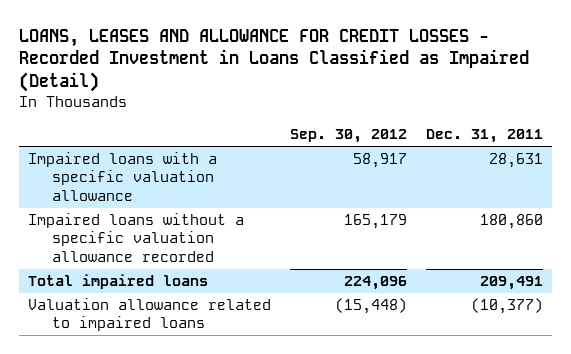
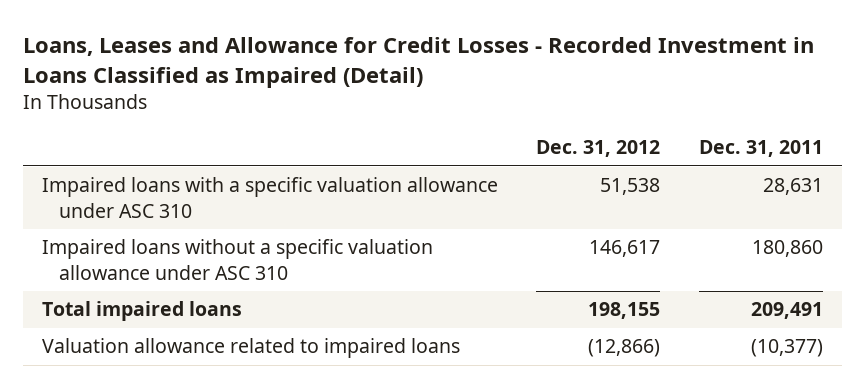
- LOANS, LEASES AND ALLOWANCE FOR CREDIT LOSSES - Recorded Investment in Loans Classified as Impaired (Detail)
+ Loans, Leases and Allowance for Credit Losses - Recorded Investment in Loans Classified as Impaired (Detail)
- | Sep. 30, 2012 | Dec. 31, 2011
+ | Dec. 31, 2012 | Dec. 31, 2011
- Impaired loans with a specific valuation allowance | 58,917 | 28,631
- Impaired loans without a specific valuation allowance recorded | 165,179 | 180,860
+ Impaired loans with a specific valuation allowance under ASC 310 | 51,538 | 28,631
+ Impaired loans without a specific valuation allowance under ASC 310 | 146,617 | 180,860

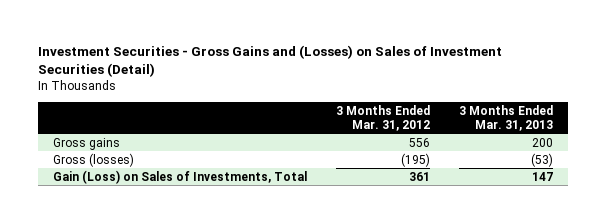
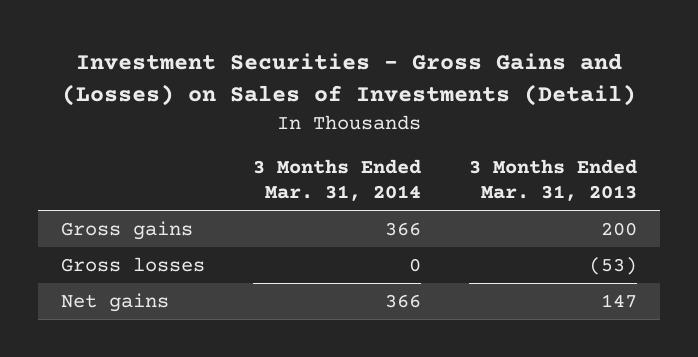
- Investment Securities - Gross Gains and (Losses) on Sales of Investment Securities (Detail)
+ Investment Securities - Gross Gains and (Losses) on Sales of Investments (Detail)
- | 3 Months Ended Mar. 31, 2012 | 3 Months Ended Mar. 31, 2013
+ | 3 Months Ended Mar. 31, 2014 | 3 Months Ended Mar. 31, 2013
- Gross (losses) | (195) | (53)
- Gain (Loss) on Sales of Investments, Total | 361 | 147
+ Gross losses | 0 | (53)
+ Net gains | 366 | 147

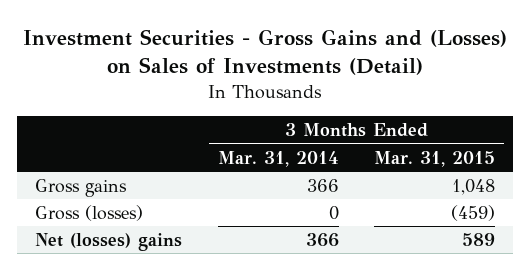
- | 3 Months Ended Mar. 31, 2014 | 3 Months Ended Mar. 31, 2013
+ | 3 Months Ended Mar. 31, 2014 | 3 Months Ended Mar. 31, 2015
- Gross losses | 0 | (53)
- Net gains | 366 | 147
+ Gross (losses) | 0 | (459)
+ Net (losses) gains | 366 | 589

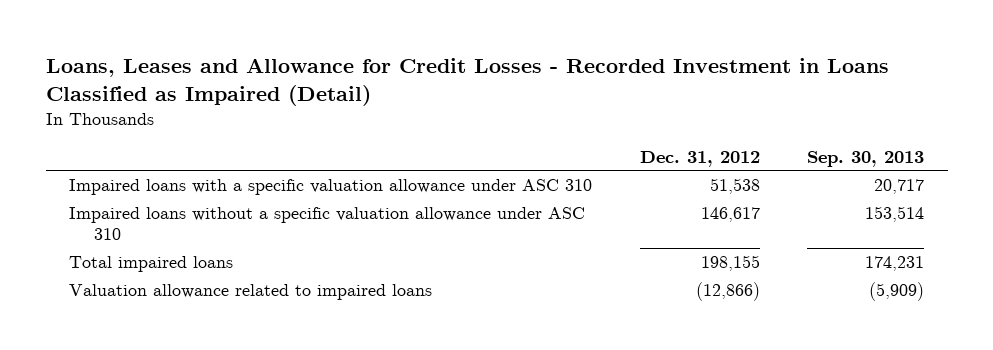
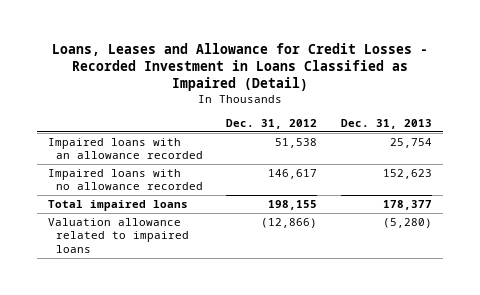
- | Dec. 31, 2012 | Sep. 30, 2013
+ | Dec. 31, 2012 | Dec. 31, 2013
- Impaired loans with a specific valuation allowance under ASC 310 | 51,538 | 20,717
- Impaired loans without a specific valuation allowance under ASC 310 | 146,617 | 153,514
+ Impaired loans with an allowance recorded | 51,538 | 25,754
+ Impaired loans with no allowance recorded | 146,617 | 152,623

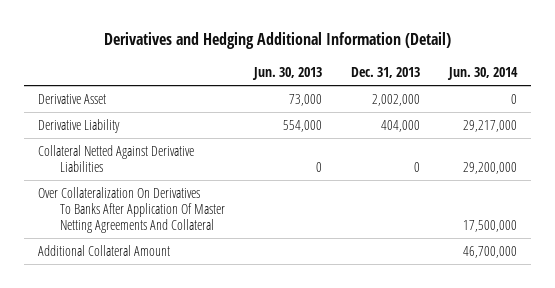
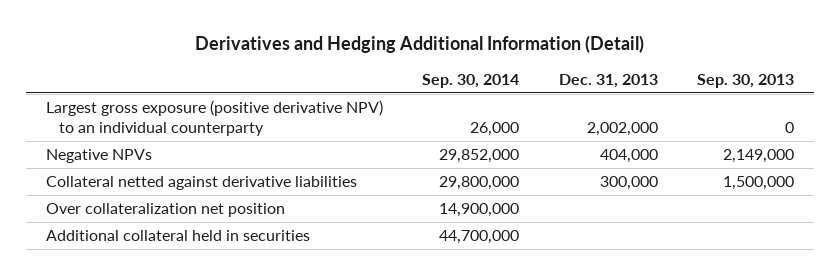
- | Jun. 30, 2013 | Dec. 31, 2013 | Jun. 30, 2014
+ | Sep. 30, 2014 | Dec. 31, 2013 | Sep. 30, 2013
- Derivative Asset | 73,000 | 2,002,000 | 0
- Derivative Liability | 554,000 | 404,000 | 29,217,000
- Collateral Netted Against Derivative Liabilities | 0 | 0 | 29,200,000
- Over Collateralization On Derivatives To Banks After Application Of Master Netting Agreements And Collateral | | | 17,500,000
- Additional Collateral Amount | | | 46,700,000
+ Largest gross exposure (positive derivative NPV) to an individual counterparty | 26,000 | 2,002,000 | 0
+ Negative NPVs | 29,852,000 | 404,000 | 2,149,000
+ Collateral netted against derivative liabilities | 29,800,000 | 300,000 | 1,500,000
+ Over collateralization net position | 14,900,000 | |
+ Additional collateral held in securities | 44,700,000 | |

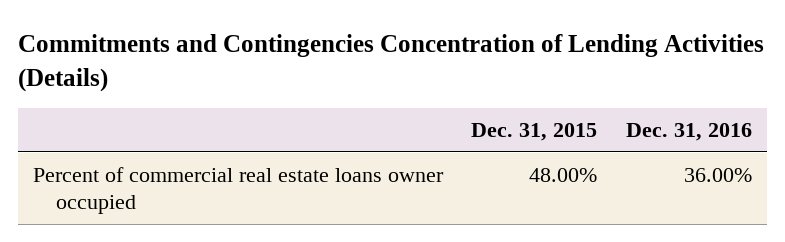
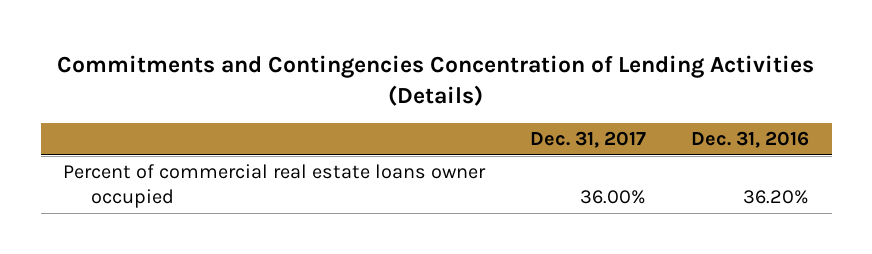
- | Dec. 31, 2015 | Dec. 31, 2016
+ | Dec. 31, 2017 | Dec. 31, 2016
- Percent of commercial real estate loans owner occupied | 48.00% | 36.00%
+ Percent of commercial real estate loans owner occupied | 36.00% | 36.20%

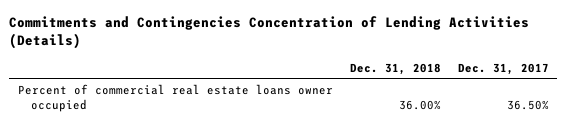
- | Dec. 31, 2017 | Dec. 31, 2016
+ | Dec. 31, 2018 | Dec. 31, 2017
- Percent of commercial real estate loans owner occupied | 36.00% | 36.20%
+ Percent of commercial real estate loans owner occupied | 36.00% | 36.50%

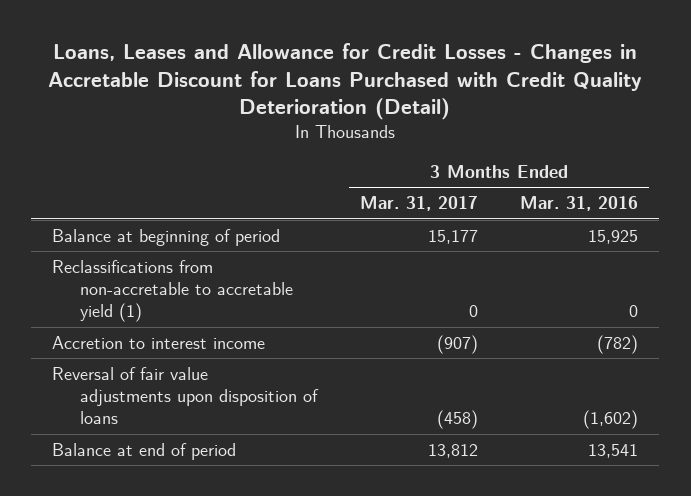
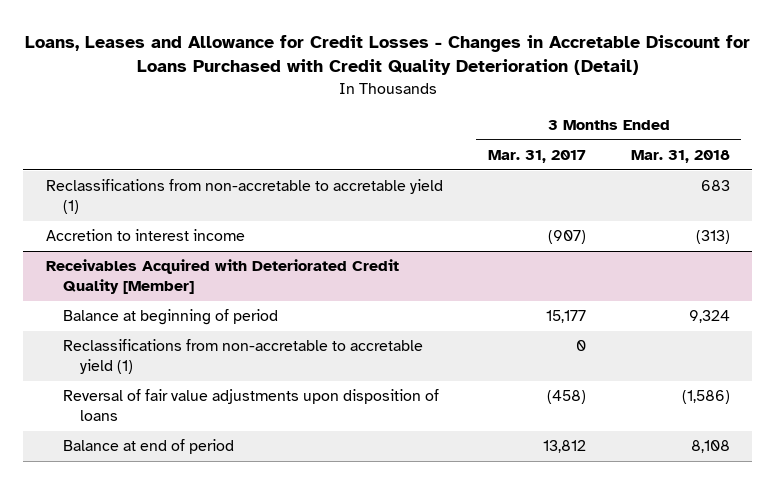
- | 3 Months Ended Mar. 31, 2017 | 3 Months Ended Mar. 31, 2016
+ | 3 Months Ended Mar. 31, 2017 | 3 Months Ended Mar. 31, 2018
+ Reclassifications from non-accretable to accretable yield (1) | | 683
moved up: Accretion to interest income | (907) | (313)
+ Receivables Acquired with Deteriorated Credit Quality [Member]

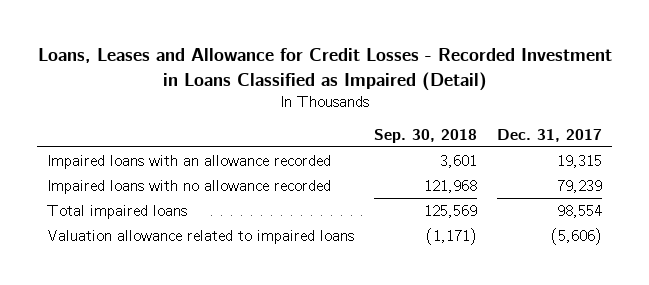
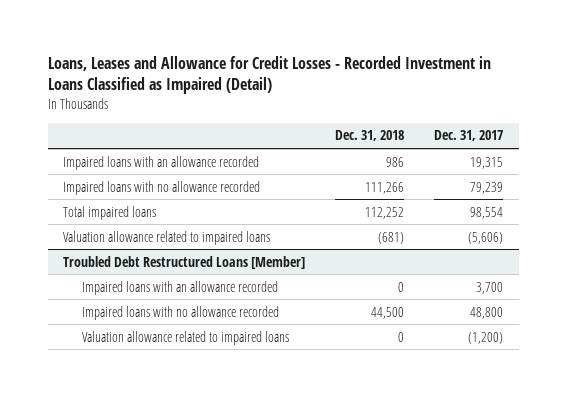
- | Sep. 30, 2018 | Dec. 31, 2017
+ | Dec. 31, 2018 | Dec. 31, 2017
+ Troubled Debt Restructured Loans [Member]
+ Impaired loans with an allowance recorded | 0 | 3,700
+ Impaired loans with no allowance recorded | 44,500 | 48,800
+ Valuation allowance related to impaired loans | 0 | (1,200)

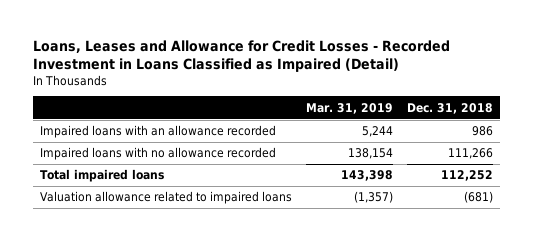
- | Dec. 31, 2018 | Dec. 31, 2017
+ | Mar. 31, 2019 | Dec. 31, 2018
- Troubled Debt Restructured Loans [Member]
- Impaired loans with an allowance recorded | 0 | 3,700
- Impaired loans with no allowance recorded | 44,500 | 48,800
- Valuation allowance related to impaired loans | 0 | (1,200)

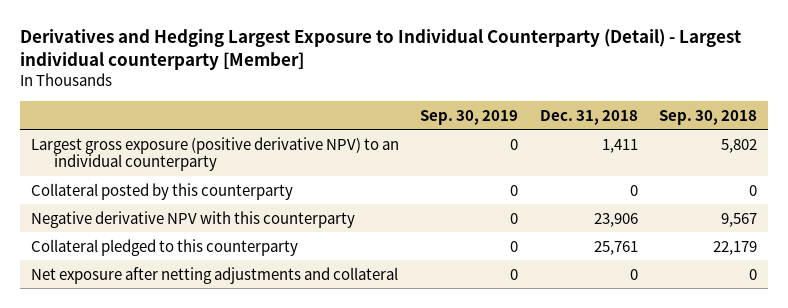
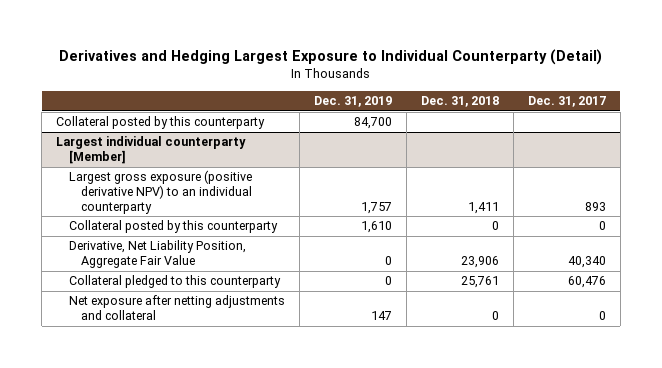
- Derivatives and Hedging Largest Exposure to Individual Counterparty (Detail) - Largest individual counterparty [Member]
+ Derivatives and Hedging Largest Exposure to Individual Counterparty (Detail)
- | Sep. 30, 2019 | Dec. 31, 2018 | Sep. 30, 2018
+ | Dec. 31, 2019 | Dec. 31, 2018 | Dec. 31, 2017
+ Collateral posted by this counterparty | 84,700 | |
+ Largest individual counterparty [Member]
- Negative derivative NPV with this counterparty | 0 | 23,906 | 9,567
+ Derivative, Net Liability Position, Aggregate Fair Value | 0 | 23,906 | 40,340

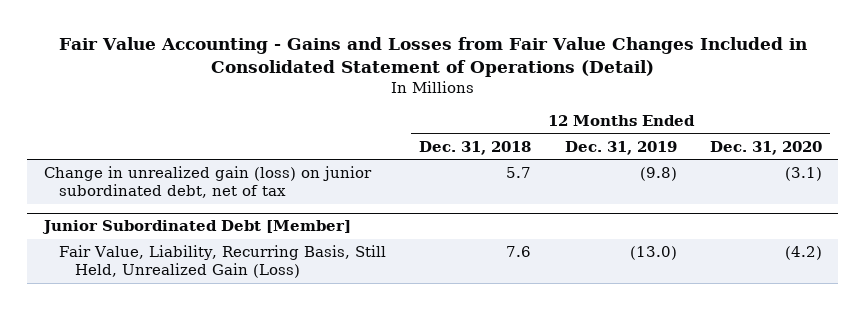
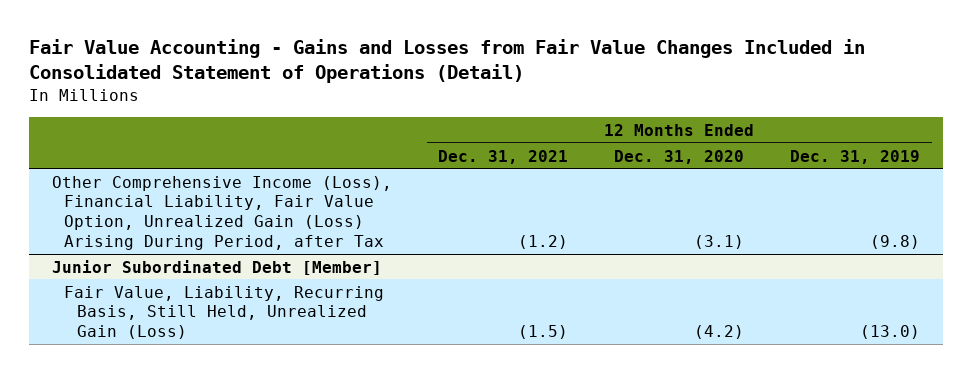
- | 12 Months Ended Dec. 31, 2018 | 12 Months Ended Dec. 31, 2019 | 12 Months Ended Dec. 31, 2020
+ | 12 Months Ended Dec. 31, 2021 | 12 Months Ended Dec. 31, 2020 | 12 Months Ended Dec. 31, 2019
- Change in unrealized gain (loss) on junior subordinated debt, net of tax | 5.7 | (9.8) | (3.1)
+ Other Comprehensive Income (Loss), Financial Liability, Fair Value Option, Unrealized Gain (Loss) Arising During Period, after Tax | (1.2) | (3.1) | (9.8)

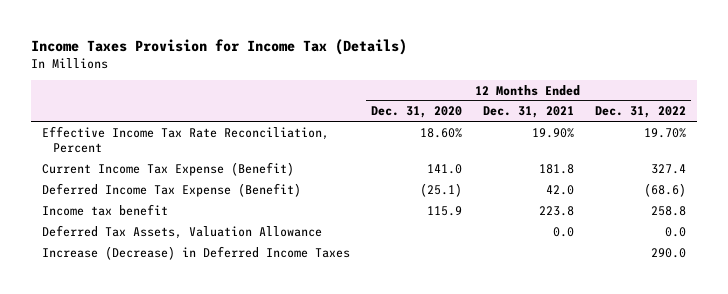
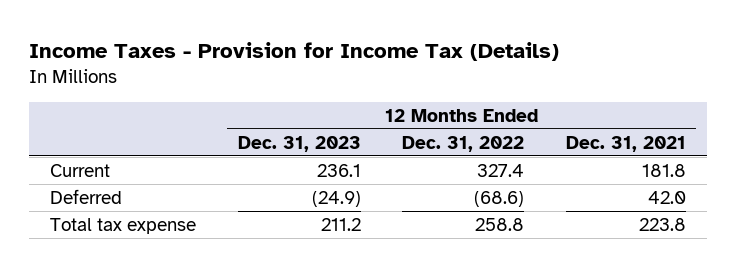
- Income Taxes Provision for Income Tax (Details)
+ Income Taxes - Provision for Income Tax (Details)
- | 12 Months Ended Dec. 31, 2020 | 12 Months Ended Dec. 31, 2021 | 12 Months Ended Dec. 31, 2022
+ | 12 Months Ended Dec. 31, 2023 | 12 Months Ended Dec. 31, 2022 | 12 Months Ended Dec. 31, 2021
- Effective Income Tax Rate Reconciliation, Percent | 18.60% | 19.90% | 19.70%
- Current Income Tax Expense (Benefit) | 141.0 | 181.8 | 327.4
- Deferred Income Tax Expense (Benefit) | (25.1) | 42.0 | (68.6)
- Income tax benefit | 115.9 | 223.8 | 258.8
- Deferred Tax Assets, Valuation Allowance | | 0.0 | 0.0
- Increase (Decrease) in Deferred Income Taxes | | | 290.0
+ Current | 236.1 | 327.4 | 181.8
+ Deferred | (24.9) | (68.6) | 42.0
+ Total tax expense | 211.2 | 258.8 | 223.8

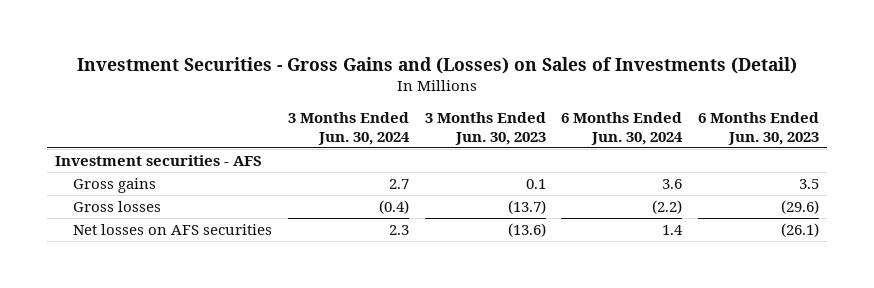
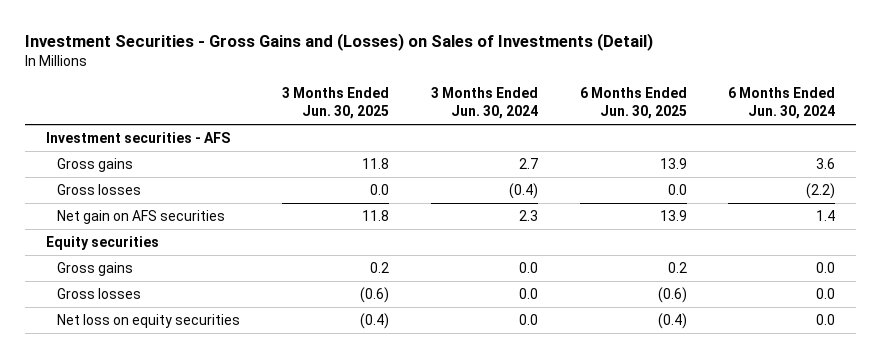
- | 3 Months Ended Jun. 30, 2024 | 3 Months Ended Jun. 30, 2023 | 6 Months Ended Jun. 30, 2024 | 6 Months Ended Jun. 30, 2023
+ | 3 Months Ended Jun. 30, 2025 | 3 Months Ended Jun. 30, 2024 | 6 Months Ended Jun. 30, 2025 | 6 Months Ended Jun. 30, 2024
- Net losses on AFS securities | 2.3 | (13.6) | 1.4 | (26.1)
+ Net gain on AFS securities | 11.8 | 2.3 | 13.9 | 1.4
+ Equity securities
+ Gross gains | 0.2 | 0.0 | 0.2 | 0.0
+ Gross losses | (0.6) | 0.0 | (0.6) | 0.0
+ Net loss on equity securities | (0.4) | 0.0 | (0.4) | 0.0

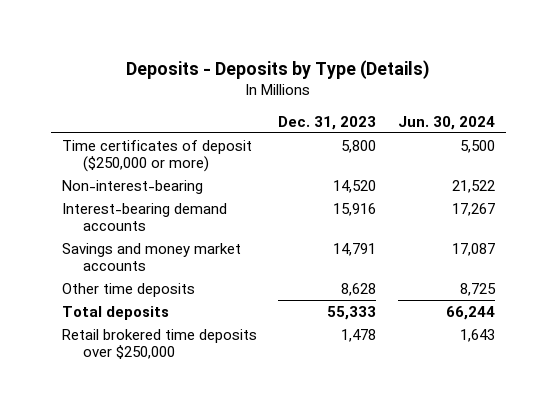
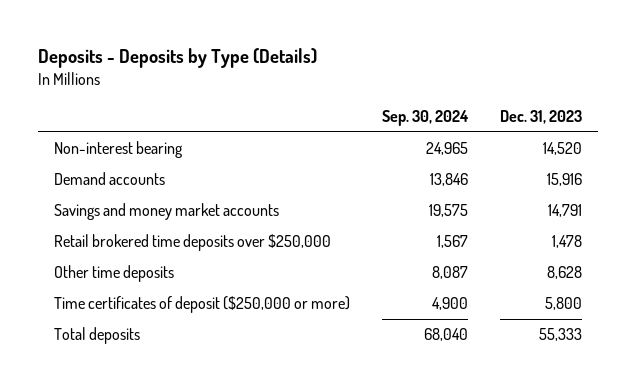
- | Dec. 31, 2023 | Jun. 30, 2024
+ | Sep. 30, 2024 | Dec. 31, 2023
- Non-interest-bearing | 14,520 | 21,522
- Interest-bearing demand accounts | 15,916 | 17,267
+ Non-interest bearing | 24,965 | 14,520
+ Demand accounts | 13,846 | 15,916
moved up: Retail brokered time deposits over $250,000 | 1,567 | 1,478
moved down: Time certificates of deposit ($250,000 or more) | 4,900 | 5,800

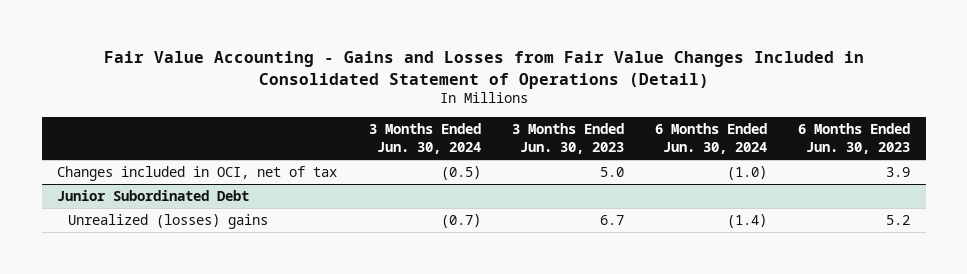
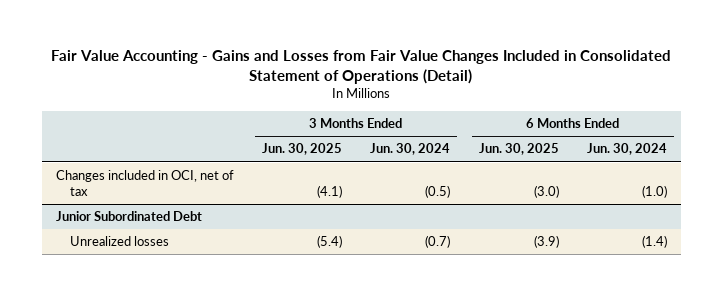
- | 3 Months Ended Jun. 30, 2024 | 3 Months Ended Jun. 30, 2023 | 6 Months Ended Jun. 30, 2024 | 6 Months Ended Jun. 30, 2023
+ | 3 Months Ended Jun. 30, 2025 | 3 Months Ended Jun. 30, 2024 | 6 Months Ended Jun. 30, 2025 | 6 Months Ended Jun. 30, 2024
@ Junior Subordinated Debt
- Unrealized (losses) gains | (0.7) | 6.7 | (1.4) | 5.2
+ Unrealized losses | (5.4) | (0.7) | (3.9) | (1.4)

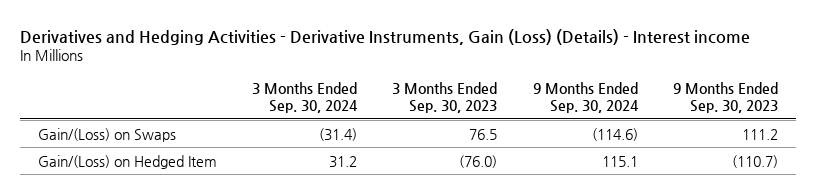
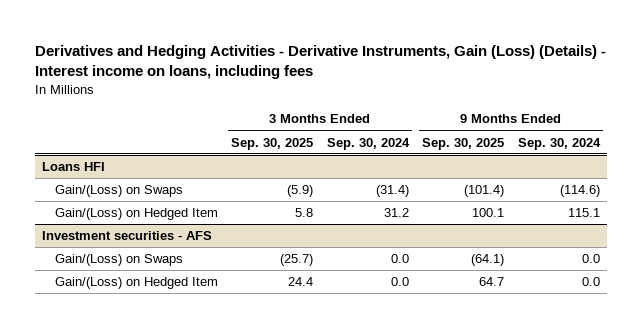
- Derivatives and Hedging Activities - Derivative Instruments, Gain (Loss) (Details) - Interest income
+ Derivatives and Hedging Activities - Derivative Instruments, Gain (Loss) (Details) - Interest income on loans, including fees
- | 3 Months Ended Sep. 30, 2024 | 3 Months Ended Sep. 30, 2023 | 9 Months Ended Sep. 30, 2024 | 9 Months Ended Sep. 30, 2023
+ | 3 Months Ended Sep. 30, 2025 | 3 Months Ended Sep. 30, 2024 | 9 Months Ended Sep. 30, 2025 | 9 Months Ended Sep. 30, 2024
+ Loans HFI
+ Investment securities - AFS
+ Gain/(Loss) on Swaps | (25.7) | 0.0 | (64.1) | 0.0
+ Gain/(Loss) on Hedged Item | 24.4 | 0.0 | 64.7 | 0.0

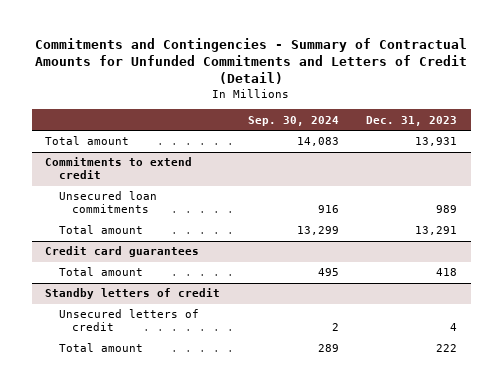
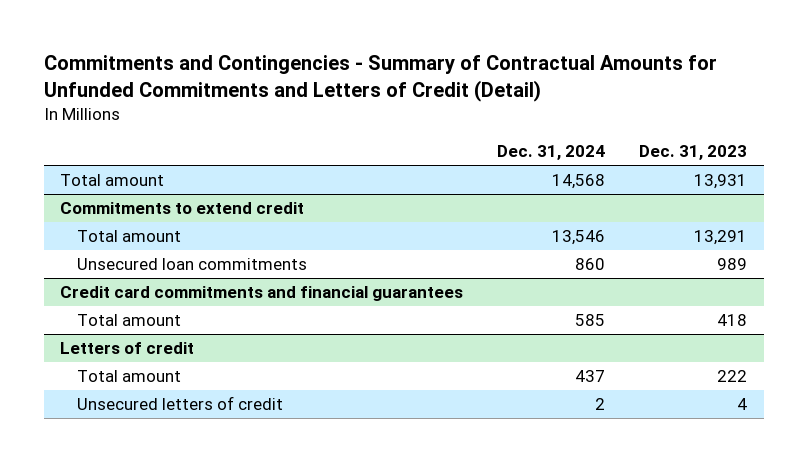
- | Sep. 30, 2024 | Dec. 31, 2023
+ | Dec. 31, 2024 | Dec. 31, 2023
- Credit card guarantees
@ Commitments to extend credit
moved down: Unsecured loan commitments | 860 | 989
+ Credit card commitments and financial guarantees
- Standby letters of credit
- Unsecured letters of credit | 2 | 4
+ Letters of credit
+ Unsecured letters of credit | 2 | 4

